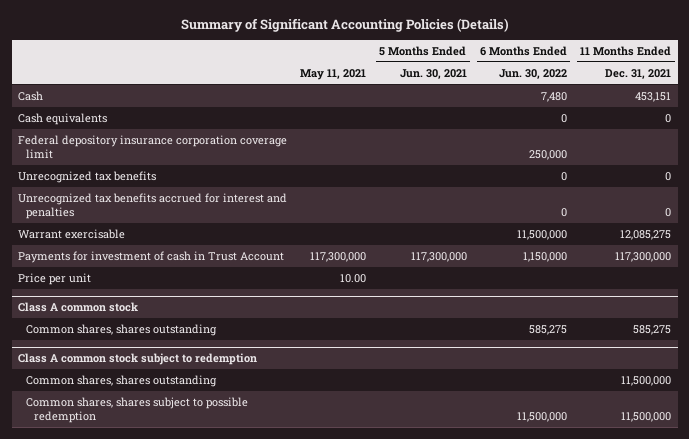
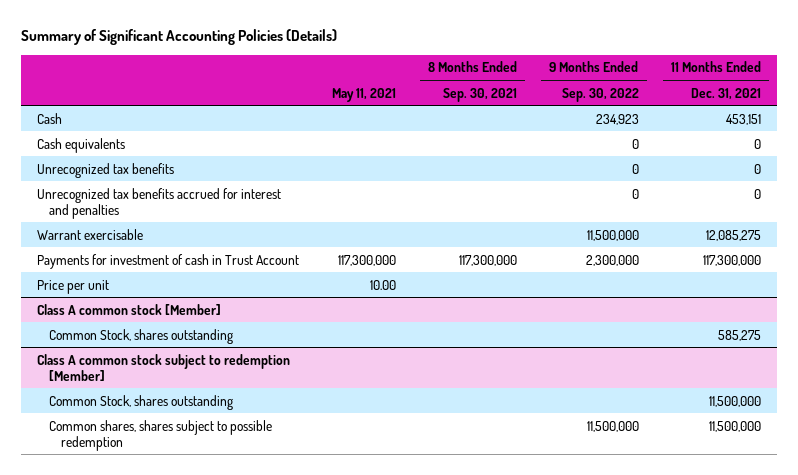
- | May 11, 2021 | 5 Months Ended Jun. 30, 2021 | 6 Months Ended Jun. 30, 2022 | 11 Months Ended Dec. 31, 2021
+ | May 11, 2021 | 8 Months Ended Sep. 30, 2021 | 9 Months Ended Sep. 30, 2022 | 11 Months Ended Dec. 31, 2021
- Federal depository insurance corporation coverage limit | | | 250,000 |
- Class A common stock
- Common shares, shares outstanding | | | 585,275 | 585,275
- Class A common stock subject to redemption
- Common shares, shares outstanding | | | | 11,500,000
+ Class A common stock [Member]
+ Common Stock, shares outstanding | | | | 585,275
+ Class A common stock subject to redemption [Member]
+ Common Stock, shares outstanding | | | | 11,500,000

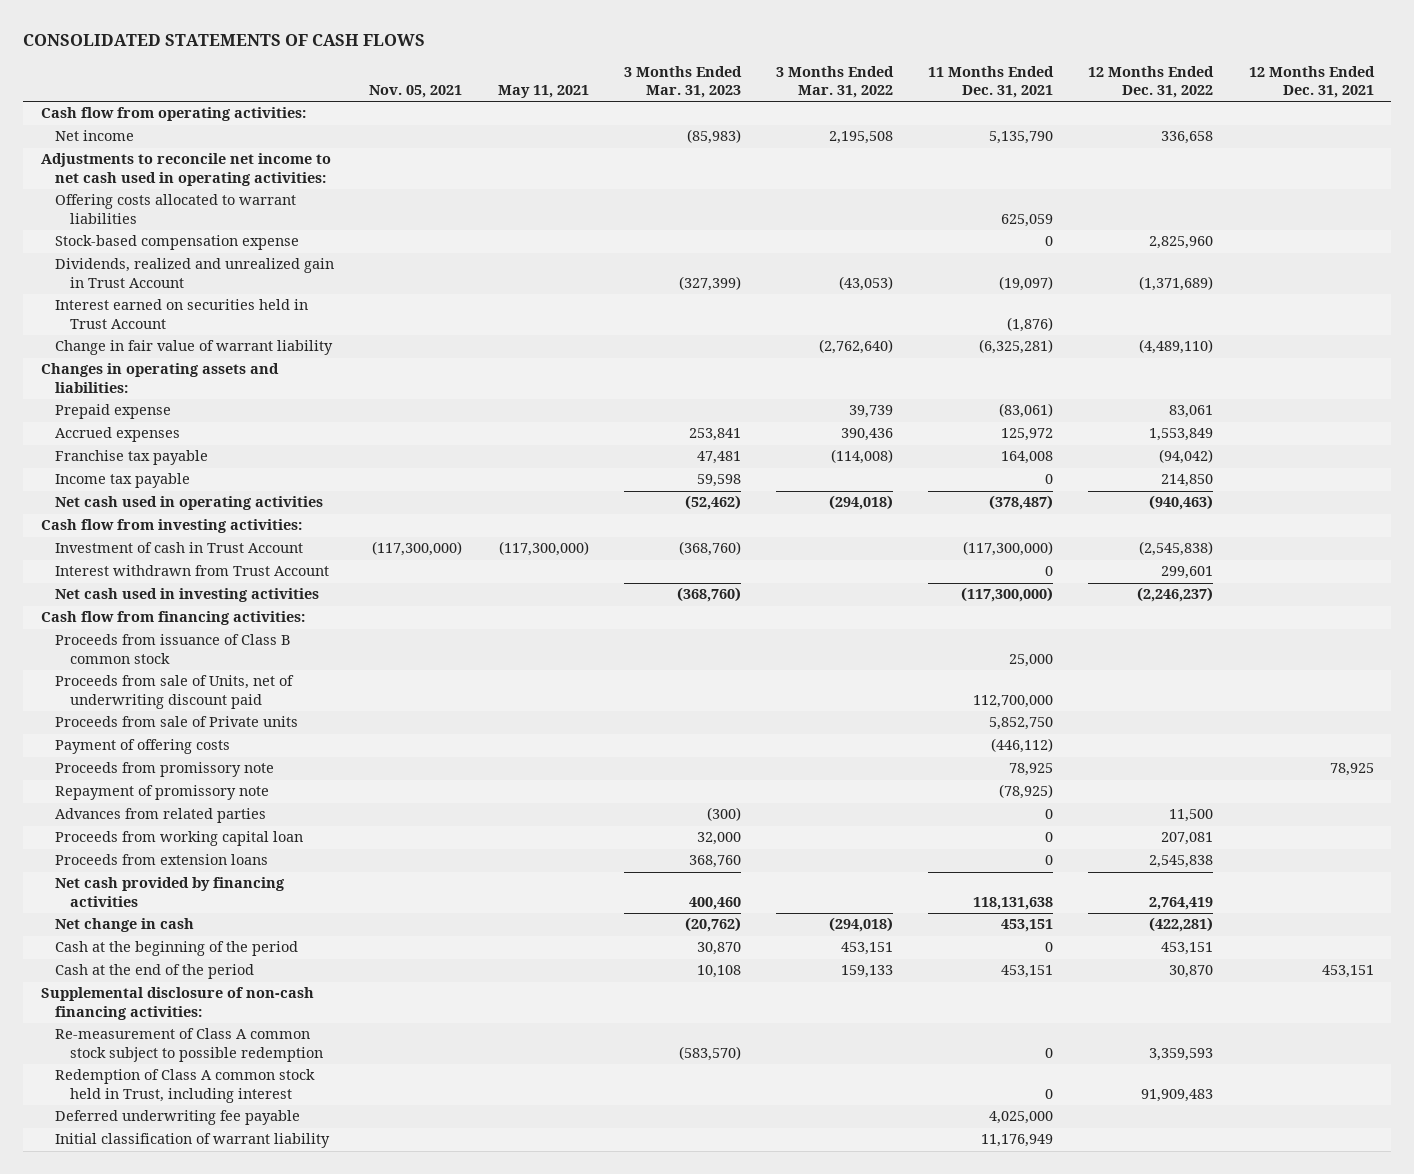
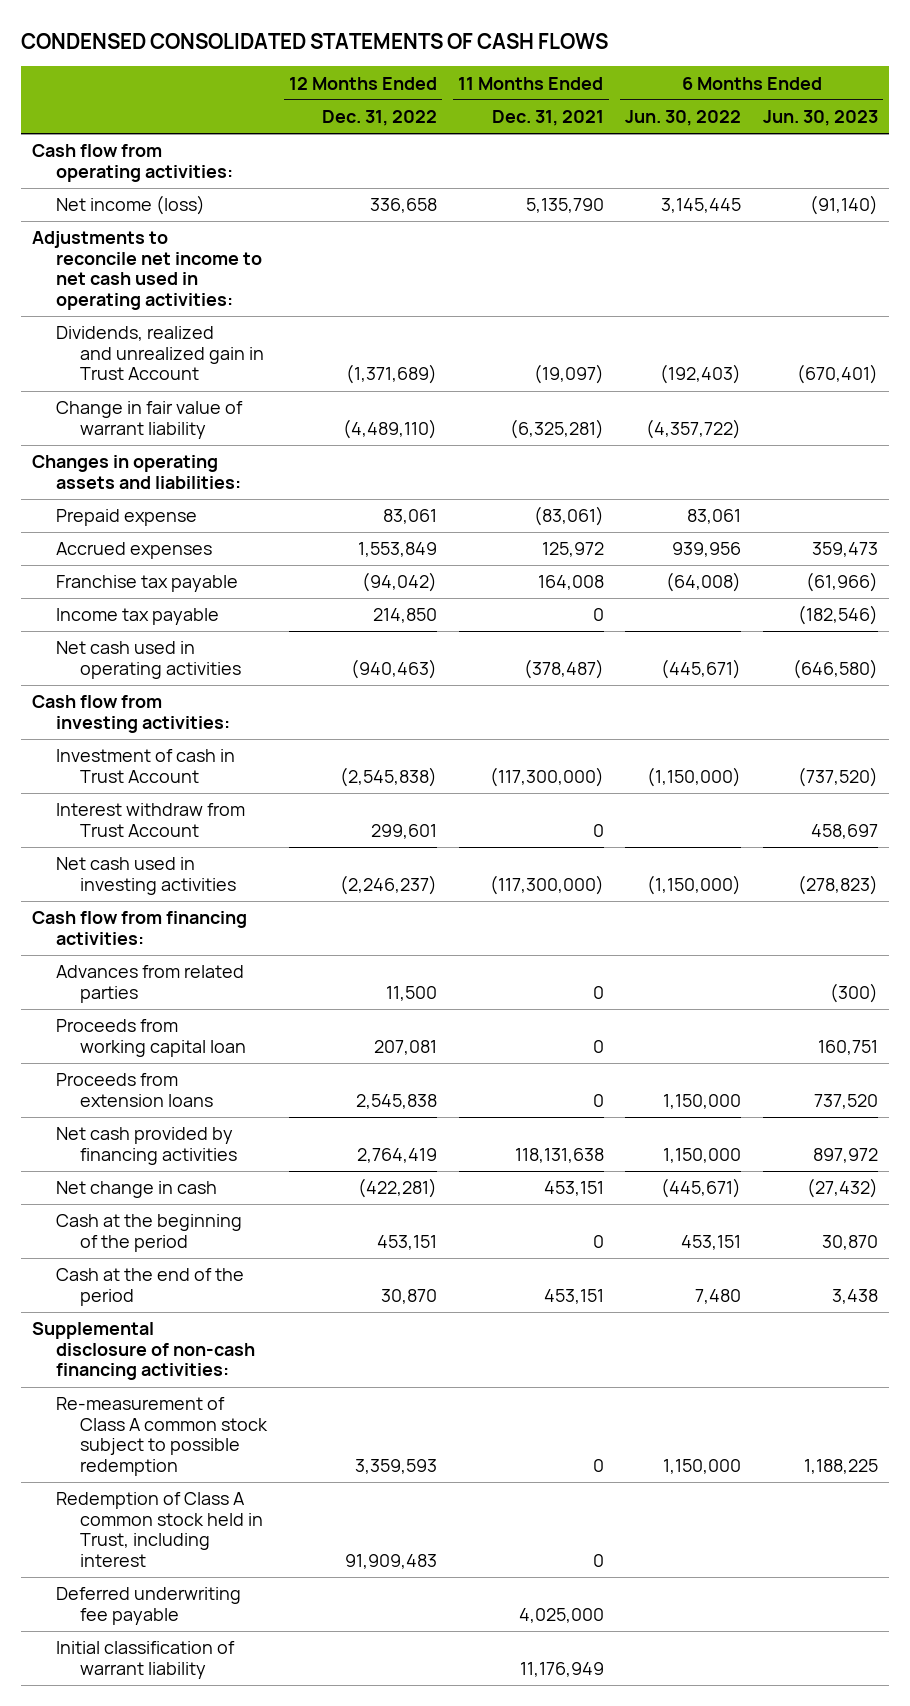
- CONSOLIDATED STATEMENTS OF CASH FLOWS
+ CONDENSED CONSOLIDATED STATEMENTS OF CASH FLOWS
- | Nov. 05, 2021 | May 11, 2021 | 3 Months Ended Mar. 31, 2023 | 3 Months Ended Mar. 31, 2022 | 11 Months Ended Dec. 31, 2021 | 12 Months Ended Dec. 31, 2022 | 12 Months Ended Dec. 31, 2021
+ | 12 Months Ended Dec. 31, 2022 | 11 Months Ended Dec. 31, 2021 | 6 Months Ended Jun. 30, 2022 | 6 Months Ended Jun. 30, 2023
- Net income | | | (85,983) | 2,195,508 | 5,135,790 | 336,658 |
+ Net income (loss) | 336,658 | 5,135,790 | 3,145,445 | (91,140)
- Offering costs allocated to warrant liabilities | | | | | 625,059 | |
- Stock-based compensation expense | | | | | 0 | 2,825,960 |
- Interest earned on securities held in Trust Account | | | | | (1,876) | |
- Interest withdrawn from Trust Account | | | | | 0 | 299,601 |
+ Interest withdraw from Trust Account | 299,601 | 0 | | 458,697
- Proceeds from issuance of Class B common stock | | | | | 25,000 | |
- Proceeds from sale of Units, net of underwriting discount paid | | | | | 112,700,000 | |
- Proceeds from sale of Private units | | | | | 5,852,750 | |
- Payment of offering costs | | | | | (446,112) | |
- Proceeds from promissory note | | | | | 78,925 | | 78,925
- Repayment of promissory note | | | | | (78,925) | |

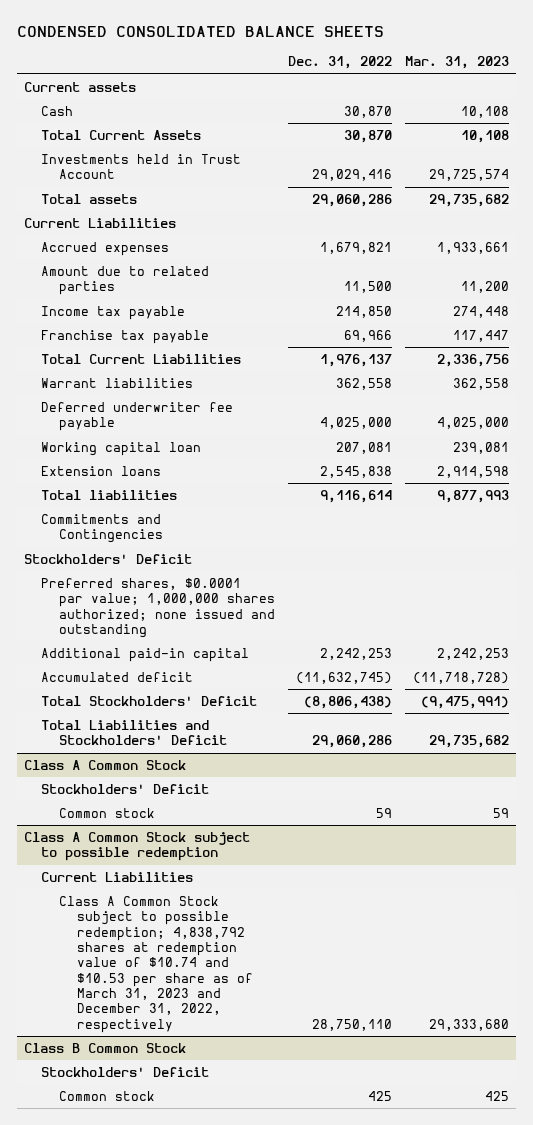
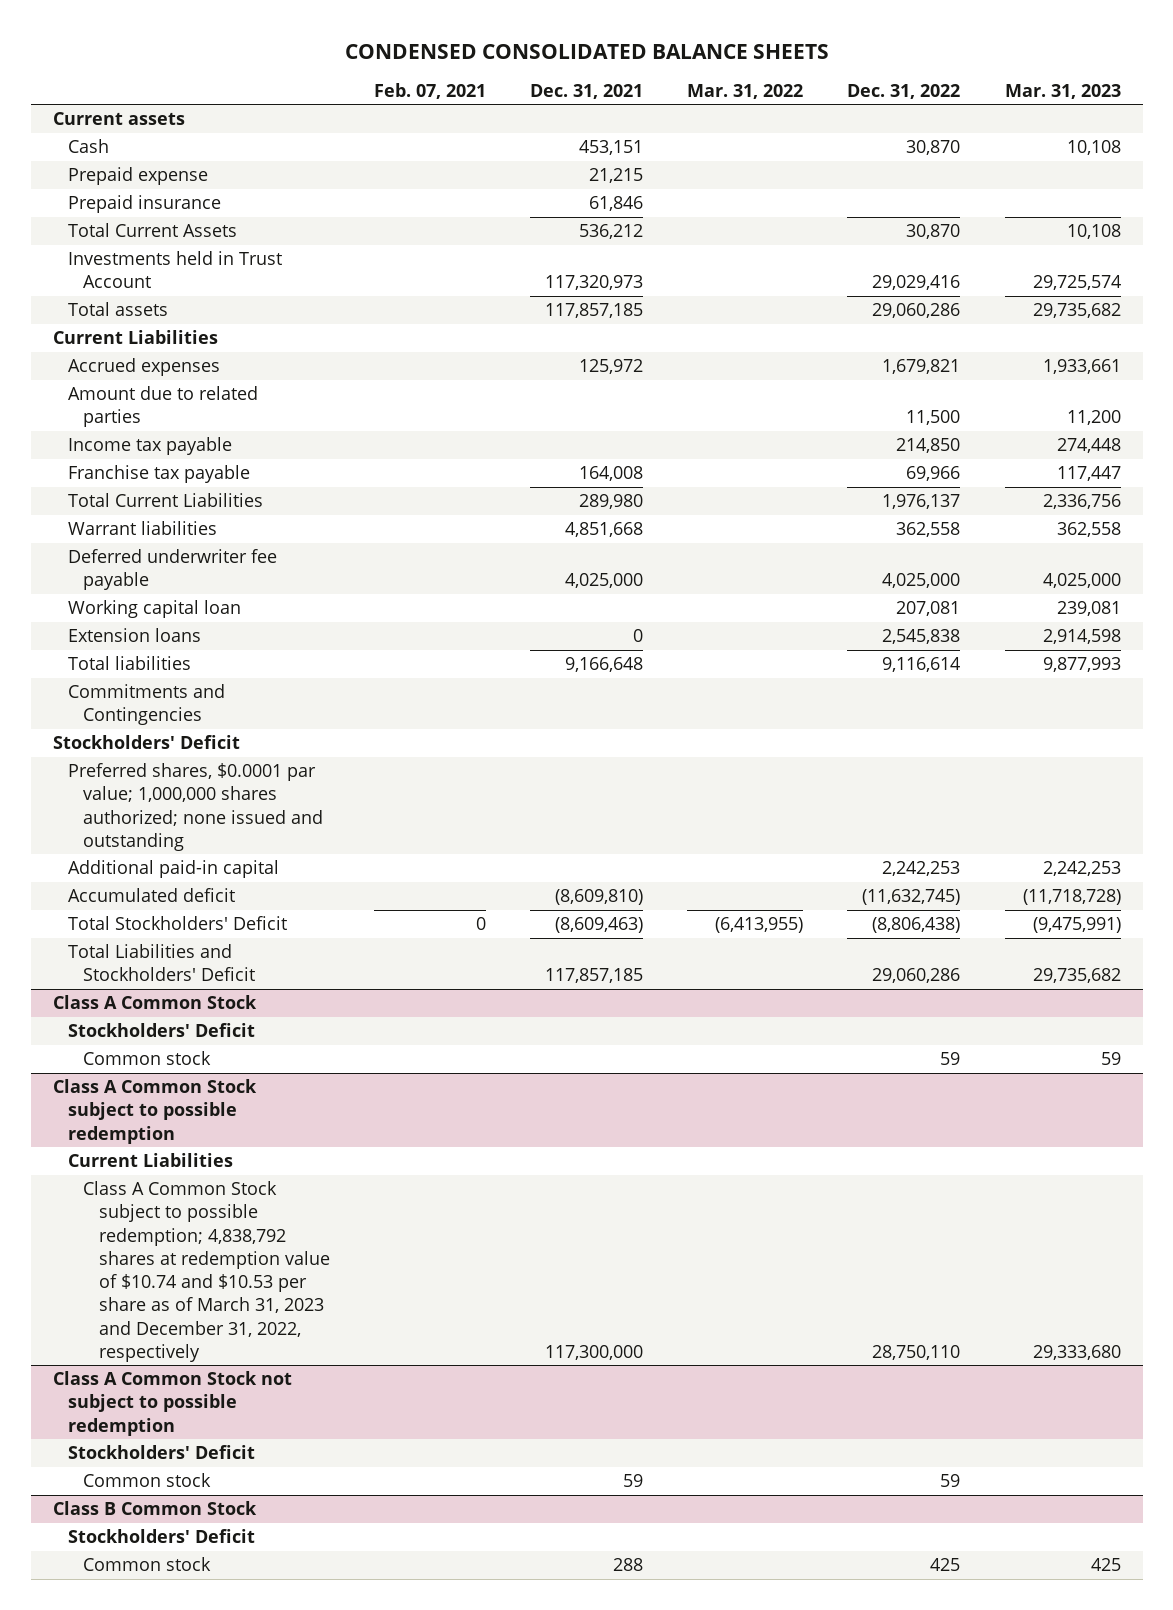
- | Dec. 31, 2022 | Mar. 31, 2023
+ | Feb. 07, 2021 | Dec. 31, 2021 | Mar. 31, 2022 | Dec. 31, 2022 | Mar. 31, 2023
+ Prepaid expense | | 21,215 | | |
+ Prepaid insurance | | 61,846 | | |
+ Class A Common Stock not subject to possible redemption
+ Stockholders' Deficit
+ Common stock | | 59 | | 59 |

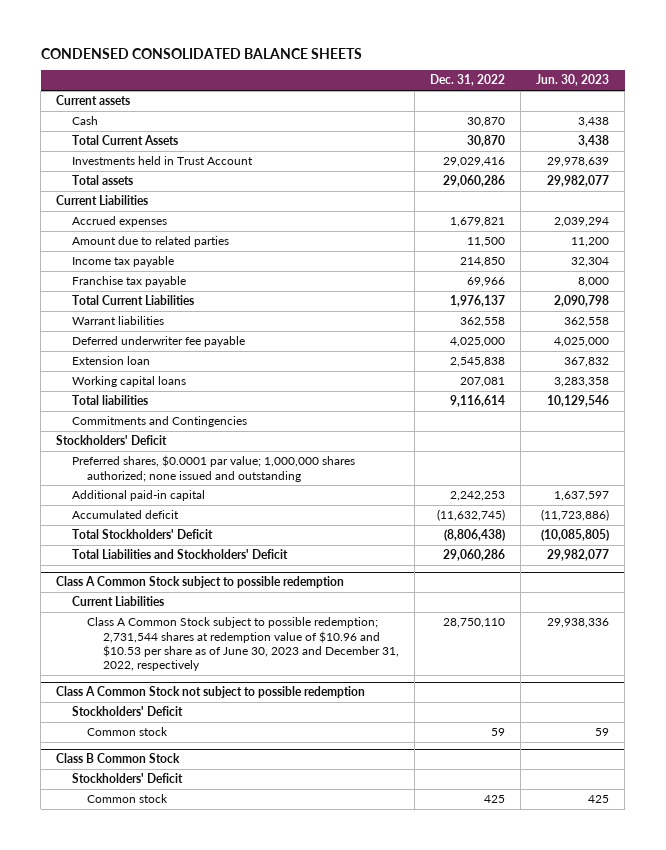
- | Feb. 07, 2021 | Dec. 31, 2021 | Mar. 31, 2022 | Dec. 31, 2022 | Mar. 31, 2023
+ | Dec. 31, 2022 | Jun. 30, 2023
- Prepaid expense | | 21,215 | | |
- Prepaid insurance | | 61,846 | | |
- Working capital loan | | | | 207,081 | 239,081
- Extension loans | | 0 | | 2,545,838 | 2,914,598
+ Extension loan | 2,545,838 | 367,832
+ Working capital loans | 207,081 | 3,283,358
- Class A Common Stock
- Stockholders' Deficit
- Common stock | | | | 59 | 59
@ Class A Common Stock subject to possible redemption
- Class A Common Stock subject to possible redemption; 4,838,792 shares at redemption value of $10.74 and $10.53 per share as of March 31, 2023 and December 31, 2022, respectively | | 117,300,000 | | 28,750,110 | 29,333,680
+ Class A Common Stock subject to possible redemption; 2,731,544 shares at redemption value of $10.96 and $10.53 per share as of June 30, 2023 and December 31, 2022, respectively | 28,750,110 | 29,938,336

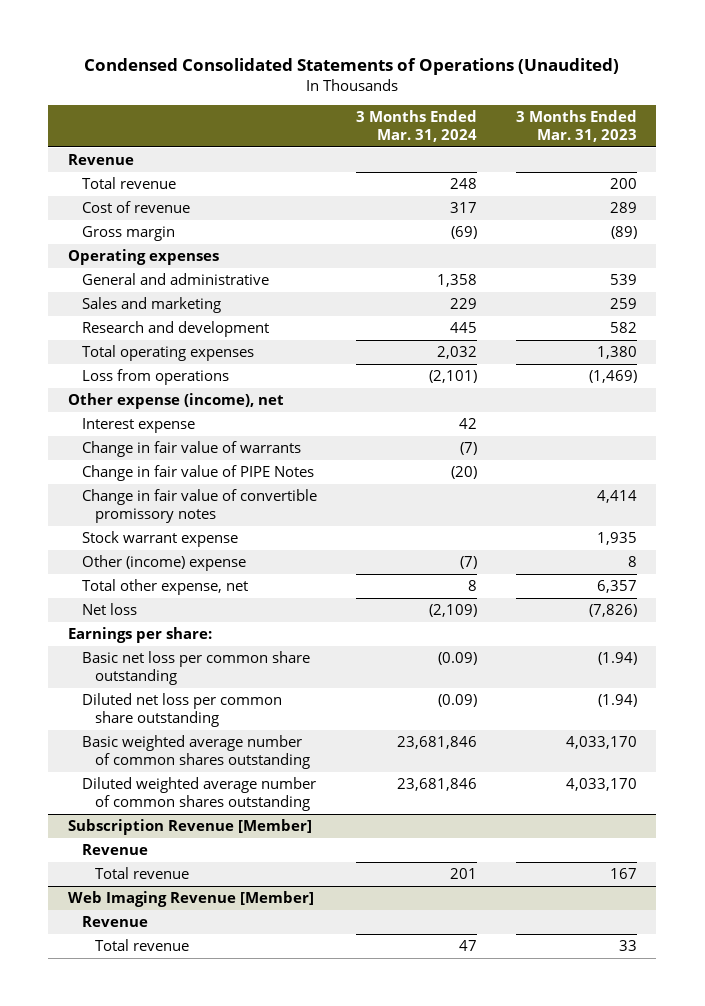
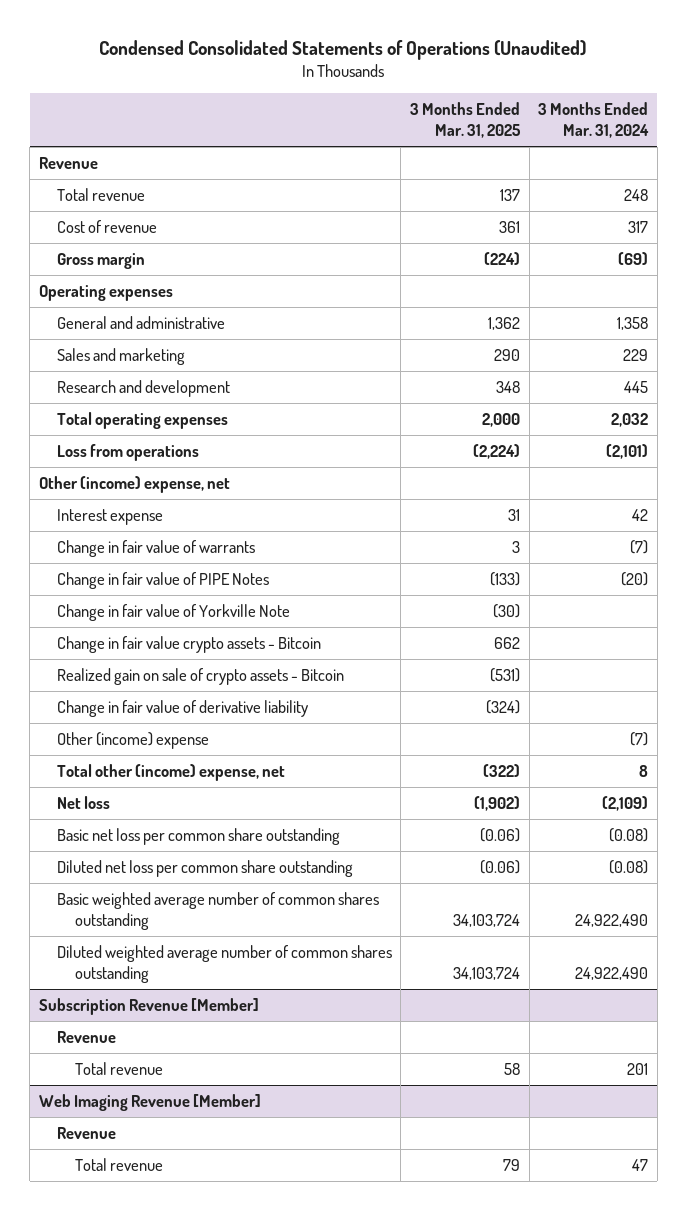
- | 3 Months Ended Mar. 31, 2024 | 3 Months Ended Mar. 31, 2023
+ | 3 Months Ended Mar. 31, 2025 | 3 Months Ended Mar. 31, 2024
- Other expense (income), net
+ Other (income) expense, net
- Change in fair value of convertible promissory notes | | 4,414
- Stock warrant expense | | 1,935
+ Change in fair value of Yorkville Note | (30) |
+ Change in fair value crypto assets - Bitcoin | 662 |
+ Realized gain on sale of crypto assets - Bitcoin | (531) |
+ Change in fair value of derivative liability | (324) |
- Total other expense, net | 8 | 6,357
+ Total other (income) expense, net | (322) | 8
- Earnings per share:
- Basic net loss per common share outstanding | (0.09) | (1.94)
- Diluted net loss per common share outstanding | (0.09) | (1.94)
- Basic weighted average number of common shares outstanding | 23,681,846 | 4,033,170
- Diluted weighted average number of common shares outstanding | 23,681,846 | 4,033,170
+ Basic net loss per common share outstanding | (0.06) | (0.08)
+ Diluted net loss per common share outstanding | (0.06) | (0.08)
+ Basic weighted average number of common shares outstanding | 34,103,724 | 24,922,490
+ Diluted weighted average number of common shares outstanding | 34,103,724 | 24,922,490

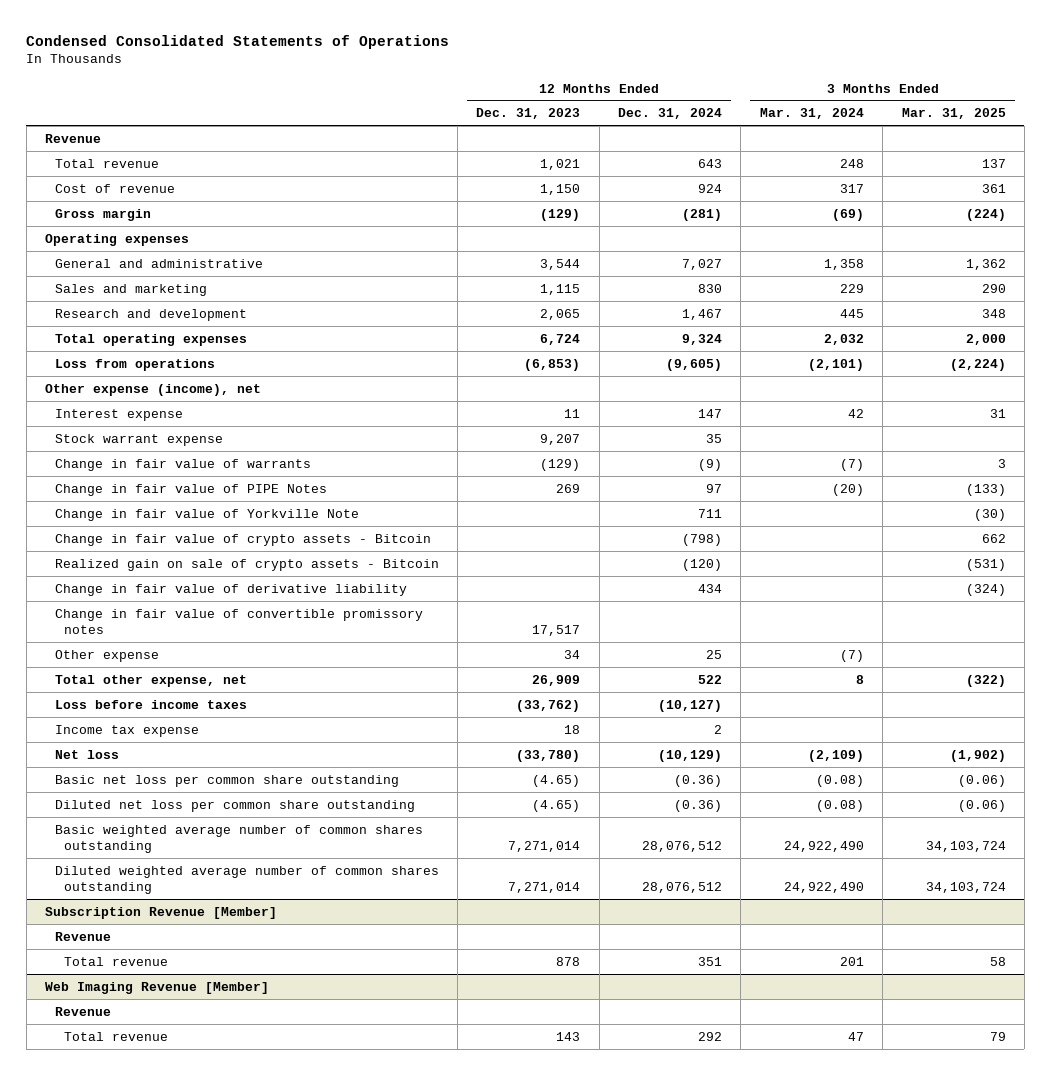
- Condensed Consolidated Statements of Operations (Unaudited)
+ Condensed Consolidated Statements of Operations
- | 3 Months Ended Mar. 31, 2025 | 3 Months Ended Mar. 31, 2024
+ | 12 Months Ended Dec. 31, 2023 | 12 Months Ended Dec. 31, 2024 | 3 Months Ended Mar. 31, 2024 | 3 Months Ended Mar. 31, 2025
- Other (income) expense, net
+ Other expense (income), net
+ Stock warrant expense | 9,207 | 35 | |
- Change in fair value crypto assets - Bitcoin | 662 |
+ Change in fair value of crypto assets - Bitcoin | | (798) | | 662
- Other (income) expense | | (7)
- Total other (income) expense, net | (322) | 8
+ Change in fair value of convertible promissory notes | 17,517 | | |
+ Other expense | 34 | 25 | (7) |
+ Total other expense, net | 26,909 | 522 | 8 | (322)
+ Loss before income taxes | (33,762) | (10,127) | |
+ Income tax expense | 18 | 2 | |

